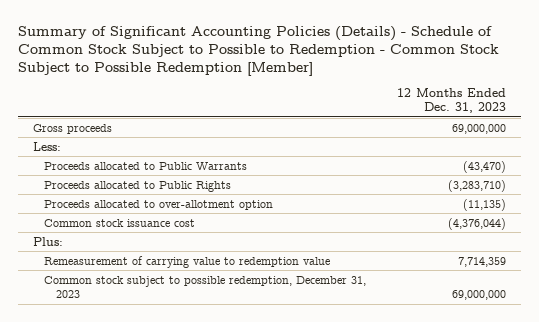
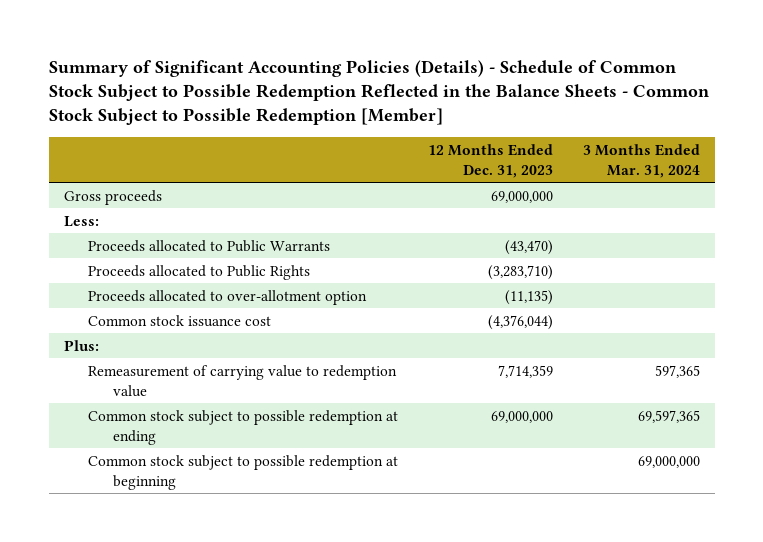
- Summary of Significant Accounting Policies (Details) - Schedule of Common Stock Subject to Possible to Redemption - Common Stock Subject to Possible Redemption [Member]
+ Summary of Significant Accounting Policies (Details) - Schedule of Common Stock Subject to Possible Redemption Reflected in the Balance Sheets - Common Stock Subject to Possible Redemption [Member]
- | 12 Months Ended Dec. 31, 2023
+ | 12 Months Ended Dec. 31, 2023 | 3 Months Ended Mar. 31, 2024
- Common stock subject to possible redemption, December 31, 2023 | 69,000,000
+ Common stock subject to possible redemption at ending | 69,000,000 | 69,597,365
+ Common stock subject to possible redemption at beginning | | 69,000,000

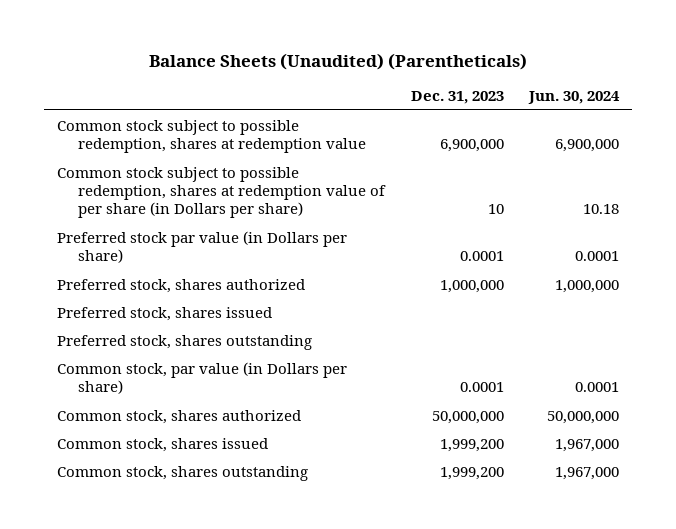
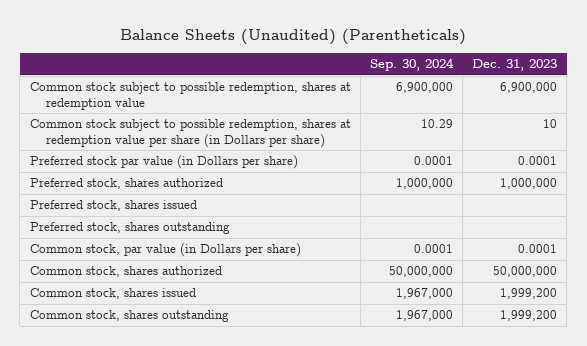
- | Dec. 31, 2023 | Jun. 30, 2024
+ | Sep. 30, 2024 | Dec. 31, 2023
- Common stock subject to possible redemption, shares at redemption value of per share (in Dollars per share) | 10 | 10.18
+ Common stock subject to possible redemption, shares at redemption value per share (in Dollars per share) | 10.29 | 10

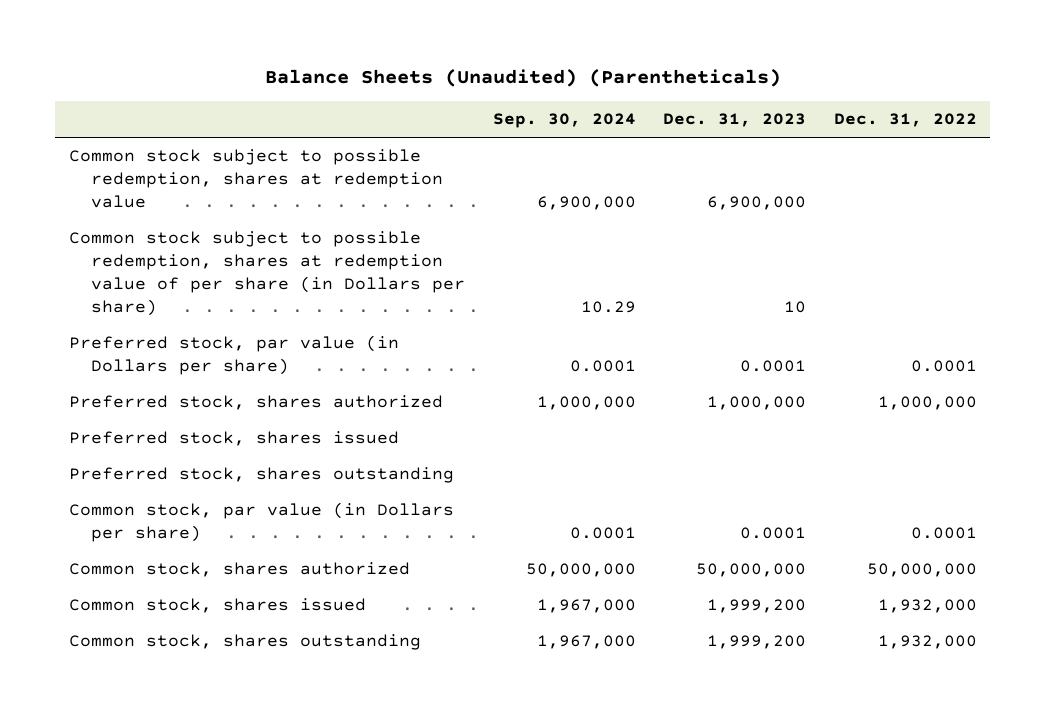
- | Sep. 30, 2024 | Dec. 31, 2023
+ | Sep. 30, 2024 | Dec. 31, 2023 | Dec. 31, 2022
- Common stock subject to possible redemption, shares at redemption value per share (in Dollars per share) | 10.29 | 10
- Preferred stock par value (in Dollars per share) | 0.0001 | 0.0001
+ Common stock subject to possible redemption, shares at redemption value of per share (in Dollars per share) | 10.29 | 10 |
+ Preferred stock, par value (in Dollars per share) | 0.0001 | 0.0001 | 0.0001

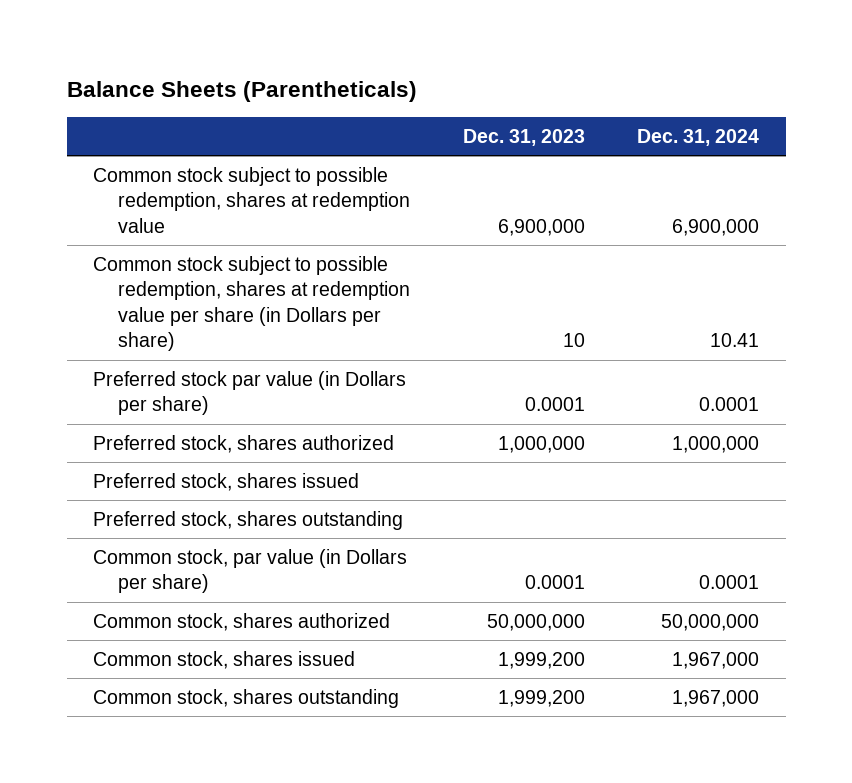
- Balance Sheets (Unaudited) (Parentheticals)
+ Balance Sheets (Parentheticals)
- | Sep. 30, 2024 | Dec. 31, 2023 | Dec. 31, 2022
+ | Dec. 31, 2023 | Dec. 31, 2024
- Common stock subject to possible redemption, shares at redemption value of per share (in Dollars per share) | 10.29 | 10 |
- Preferred stock, par value (in Dollars per share) | 0.0001 | 0.0001 | 0.0001
+ Common stock subject to possible redemption, shares at redemption value per share (in Dollars per share) | 10 | 10.41
+ Preferred stock par value (in Dollars per share) | 0.0001 | 0.0001

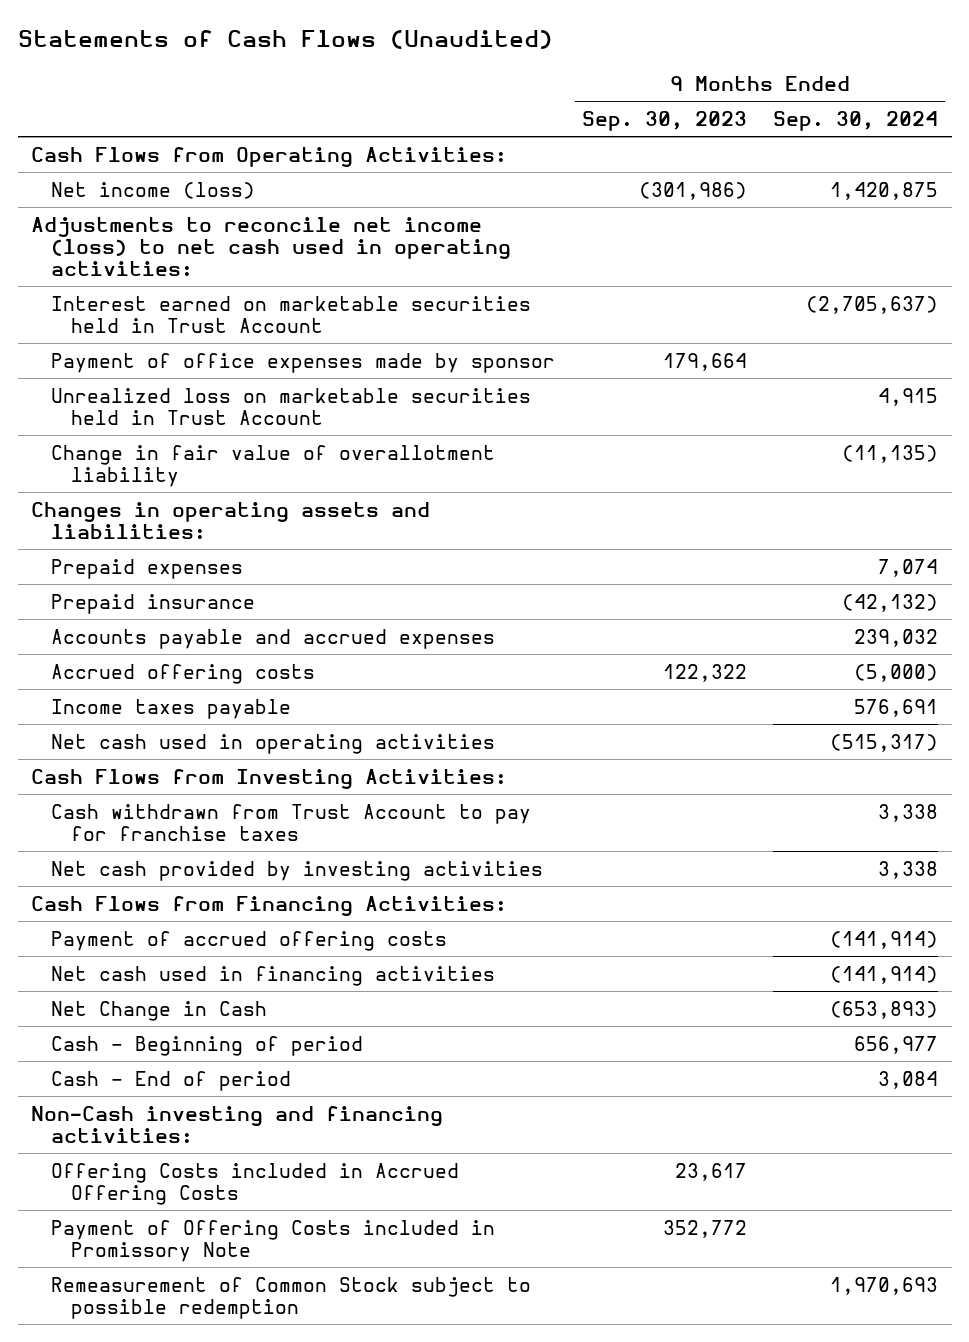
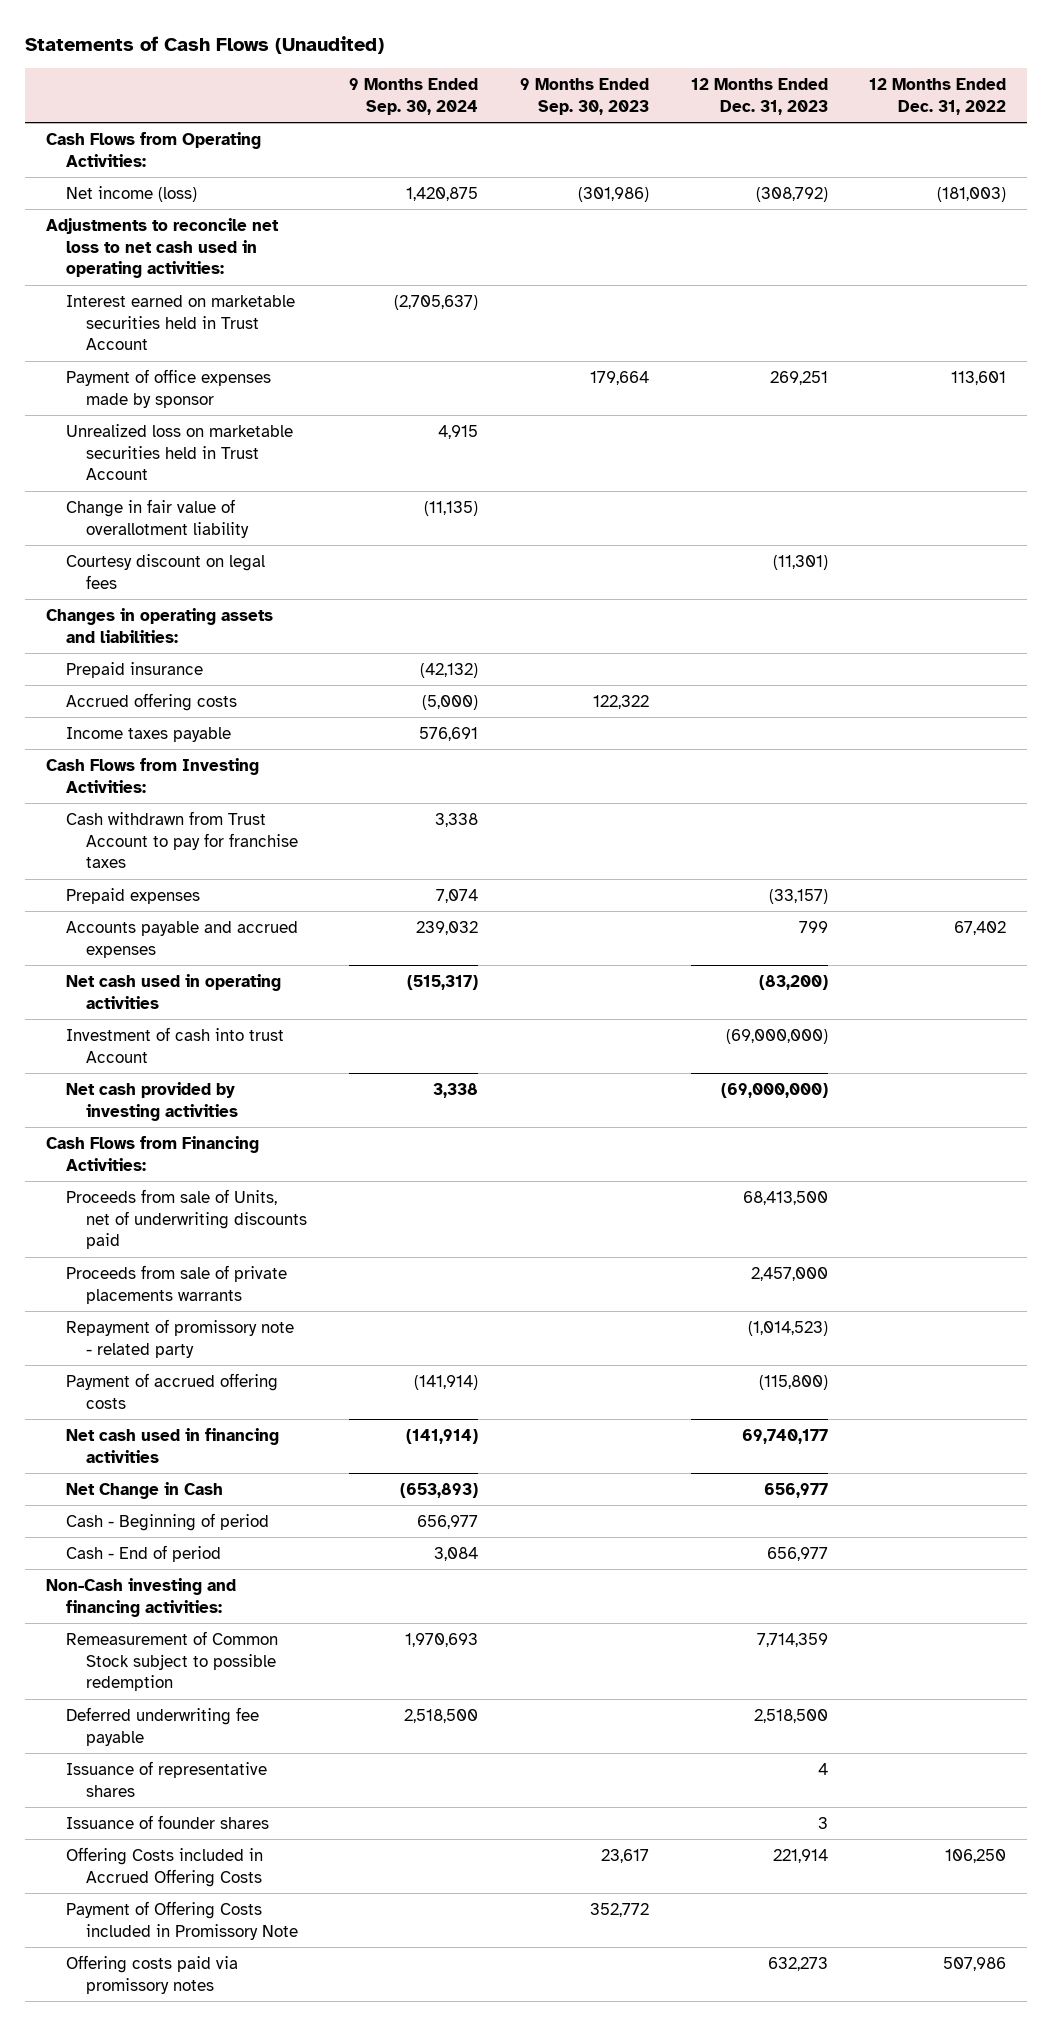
- | 9 Months Ended Sep. 30, 2023 | 9 Months Ended Sep. 30, 2024
+ | 9 Months Ended Sep. 30, 2024 | 9 Months Ended Sep. 30, 2023 | 12 Months Ended Dec. 31, 2023 | 12 Months Ended Dec. 31, 2022
- Adjustments to reconcile net income (loss) to net cash used in operating activities:
+ Adjustments to reconcile net loss to net cash used in operating activities:
+ Courtesy discount on legal fees | | | (11,301) |
moved down: Prepaid expenses | 7,074 | | (33,157) |
moved down: Accounts payable and accrued expenses | 239,032 | | 799 | 67,402
moved down: Net cash used in operating activities | (515,317) | | (83,200) |
+ Investment of cash into trust Account | | | (69,000,000) |
+ Proceeds from sale of Units, net of underwriting discounts paid | | | 68,413,500 |
+ Proceeds from sale of private placements warrants | | | 2,457,000 |
+ Repayment of promissory note - related party | | | (1,014,523) |
moved up: Remeasurement of Common Stock subject to possible redemption | 1,970,693 | | 7,714,359 |
+ Deferred underwriting fee payable | 2,518,500 | | 2,518,500 |
+ Issuance of representative shares | | | 4 |
+ Issuance of founder shares | | | 3 |
+ Offering costs paid via promissory notes | | | 632,273 | 507,986

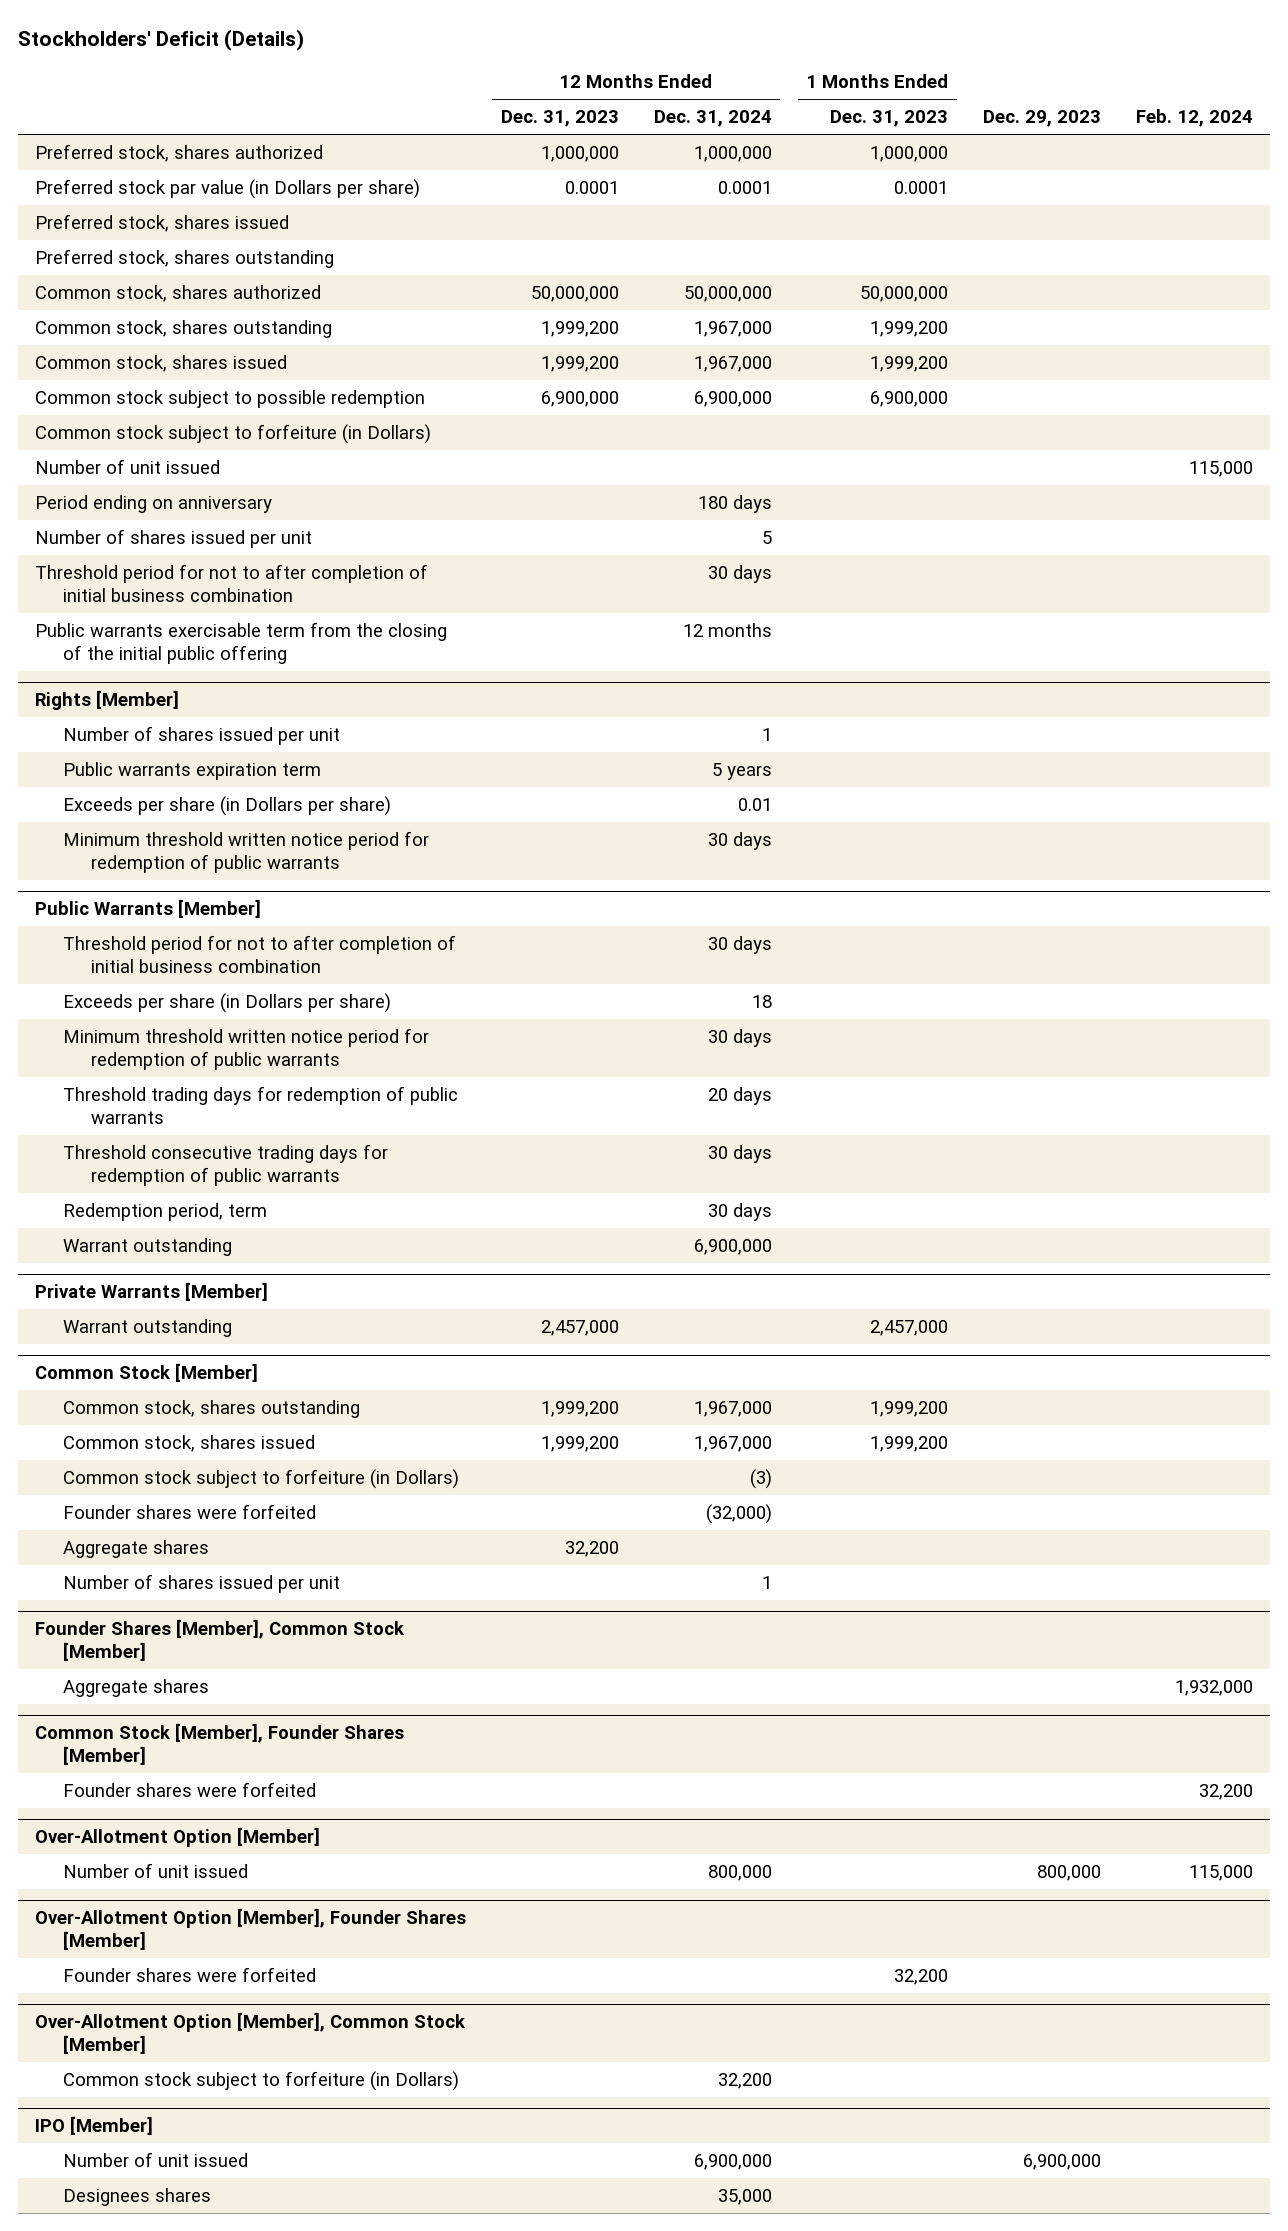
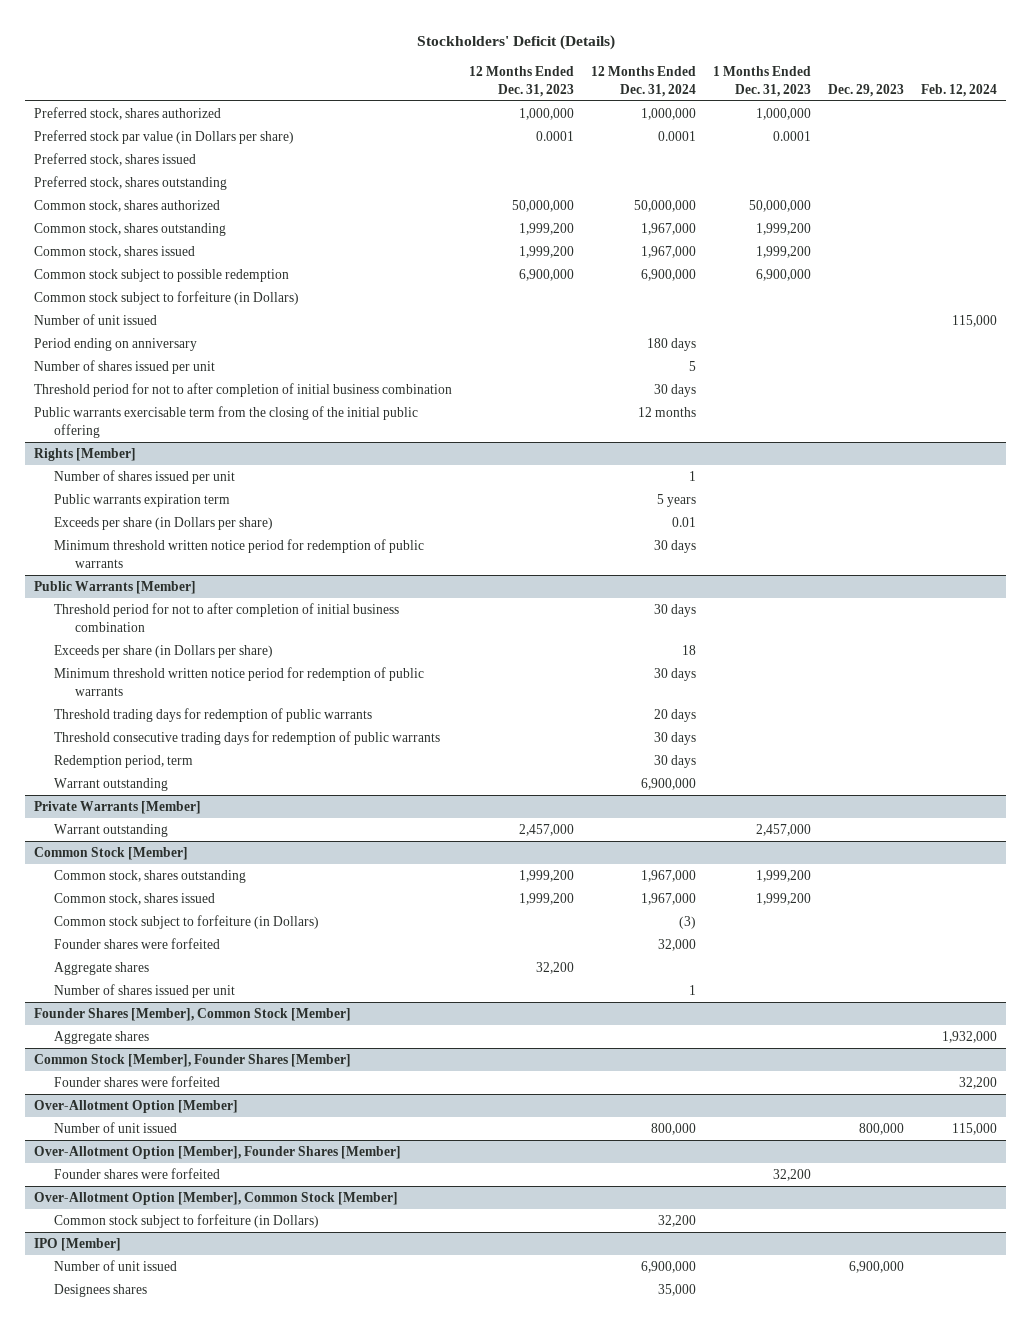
@ Common Stock [Member]
- Founder shares were forfeited | | (32,000) | | |
+ Founder shares were forfeited | | 32,000 | | |

